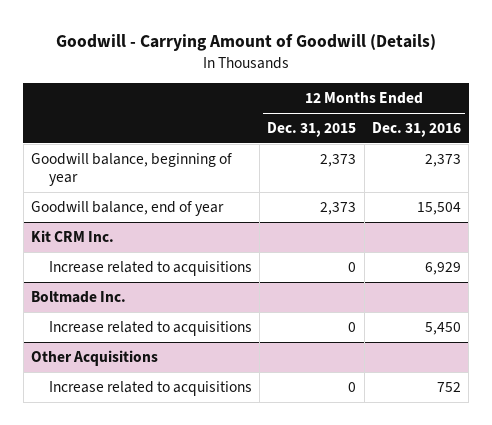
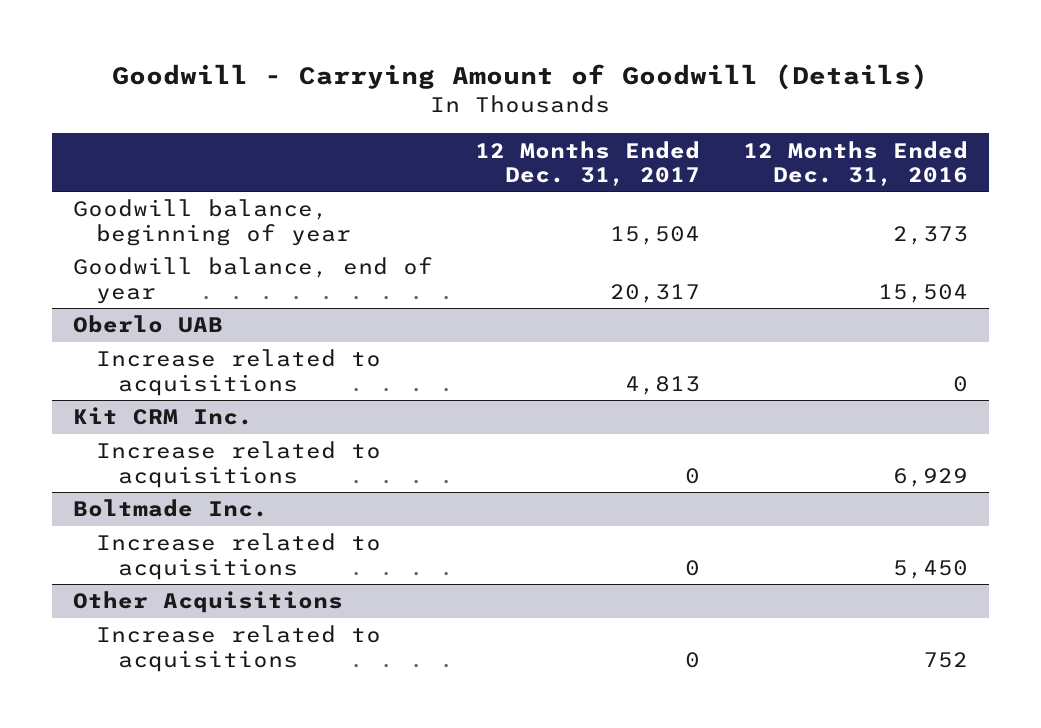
- | 12 Months Ended Dec. 31, 2015 | 12 Months Ended Dec. 31, 2016
+ | 12 Months Ended Dec. 31, 2017 | 12 Months Ended Dec. 31, 2016
+ Oberlo UAB
+ Increase related to acquisitions | 4,813 | 0

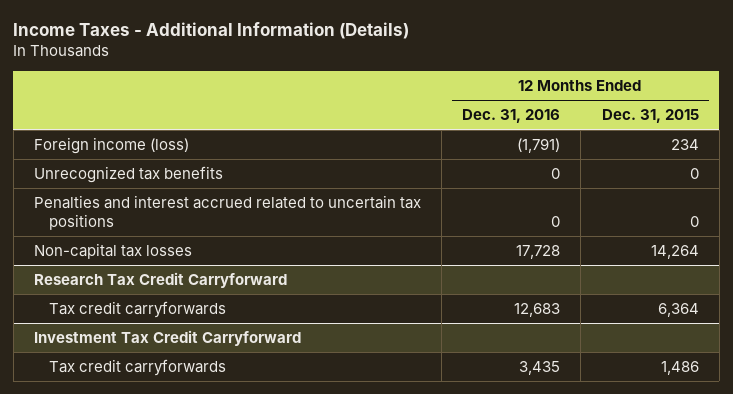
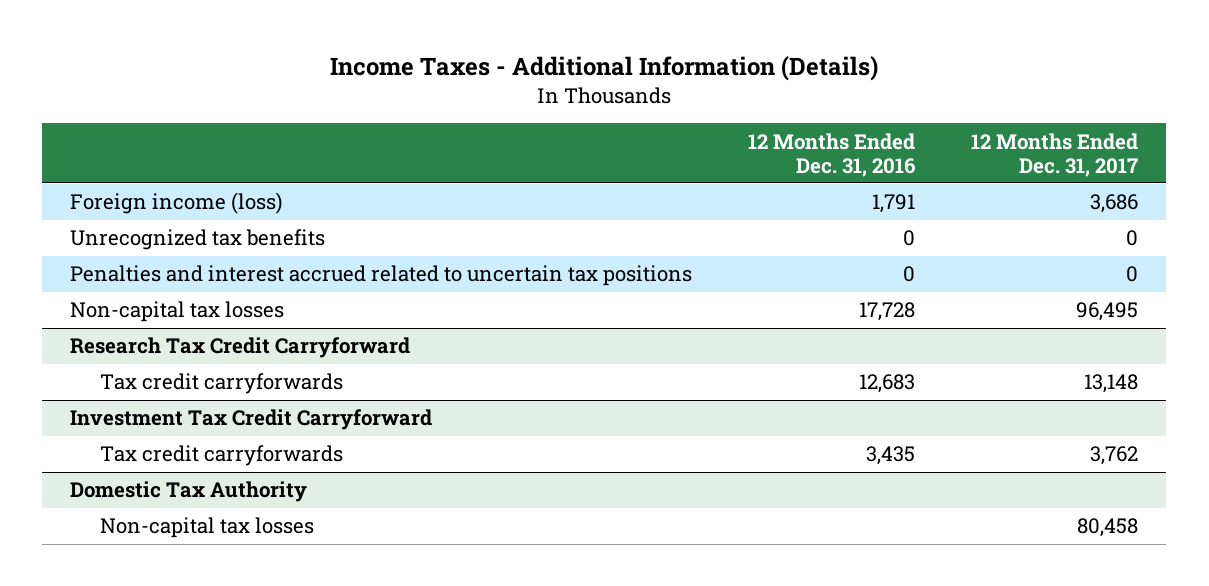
- | 12 Months Ended Dec. 31, 2016 | 12 Months Ended Dec. 31, 2015
+ | 12 Months Ended Dec. 31, 2016 | 12 Months Ended Dec. 31, 2017
- Foreign income (loss) | (1,791) | 234
+ Foreign income (loss) | 1,791 | 3,686
+ Domestic Tax Authority
+ Non-capital tax losses | | 80,458

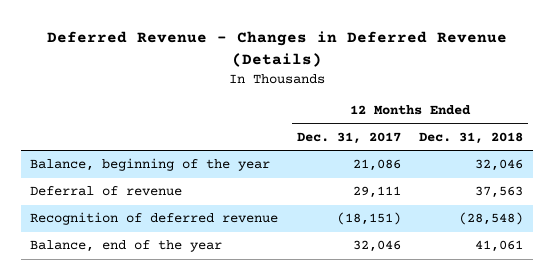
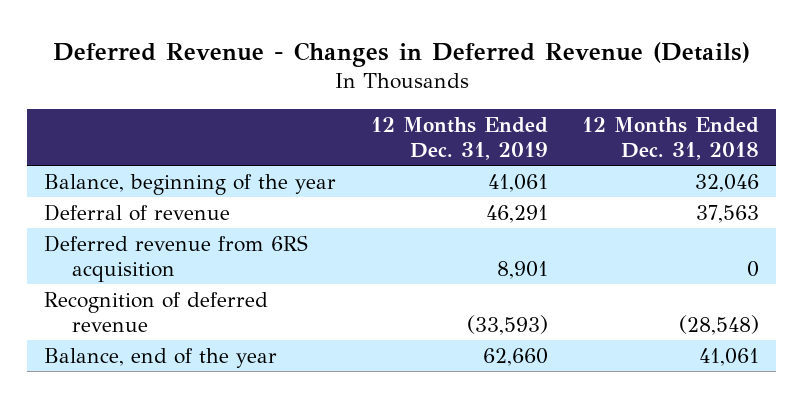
- | 12 Months Ended Dec. 31, 2017 | 12 Months Ended Dec. 31, 2018
+ | 12 Months Ended Dec. 31, 2019 | 12 Months Ended Dec. 31, 2018
+ Deferred revenue from 6RS acquisition | 8,901 | 0

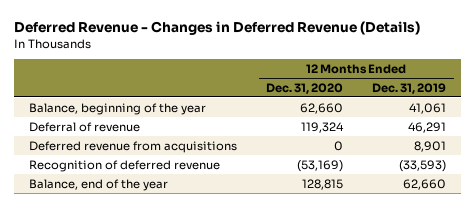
- | 12 Months Ended Dec. 31, 2019 | 12 Months Ended Dec. 31, 2018
+ | 12 Months Ended Dec. 31, 2020 | 12 Months Ended Dec. 31, 2019
- Deferred revenue from 6RS acquisition | 8,901 | 0
+ Deferred revenue from acquisitions | 0 | 8,901

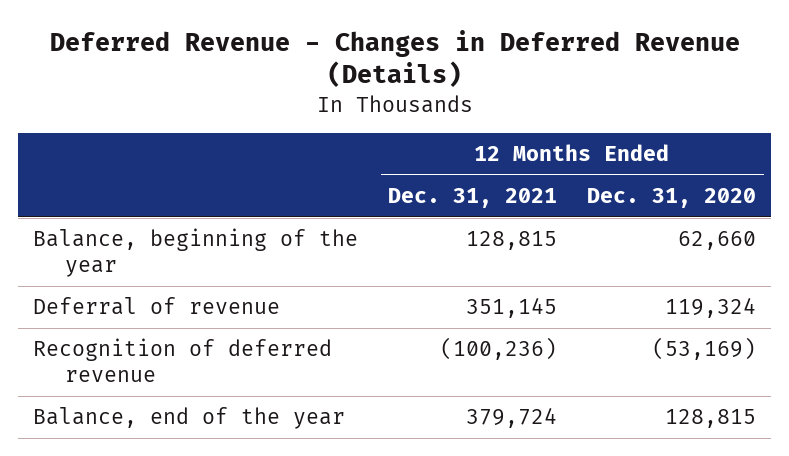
- | 12 Months Ended Dec. 31, 2020 | 12 Months Ended Dec. 31, 2019
+ | 12 Months Ended Dec. 31, 2021 | 12 Months Ended Dec. 31, 2020
- Deferred revenue from acquisitions | 0 | 8,901

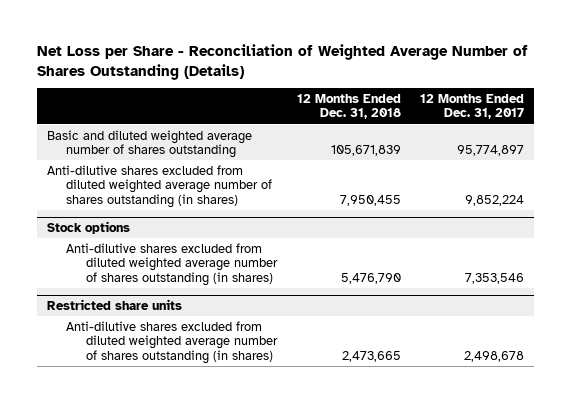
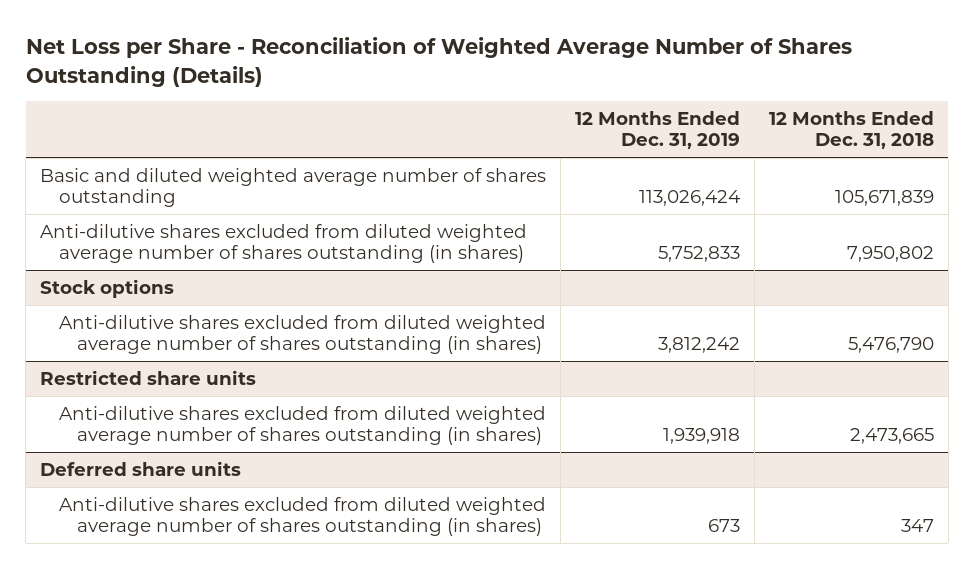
- | 12 Months Ended Dec. 31, 2018 | 12 Months Ended Dec. 31, 2017
+ | 12 Months Ended Dec. 31, 2019 | 12 Months Ended Dec. 31, 2018
- Anti-dilutive shares excluded from diluted weighted average number of shares outstanding (in shares) | 7,950,455 | 9,852,224
+ Anti-dilutive shares excluded from diluted weighted average number of shares outstanding (in shares) | 5,752,833 | 7,950,802
+ Deferred share units
+ Anti-dilutive shares excluded from diluted weighted average number of shares outstanding (in shares) | 673 | 347

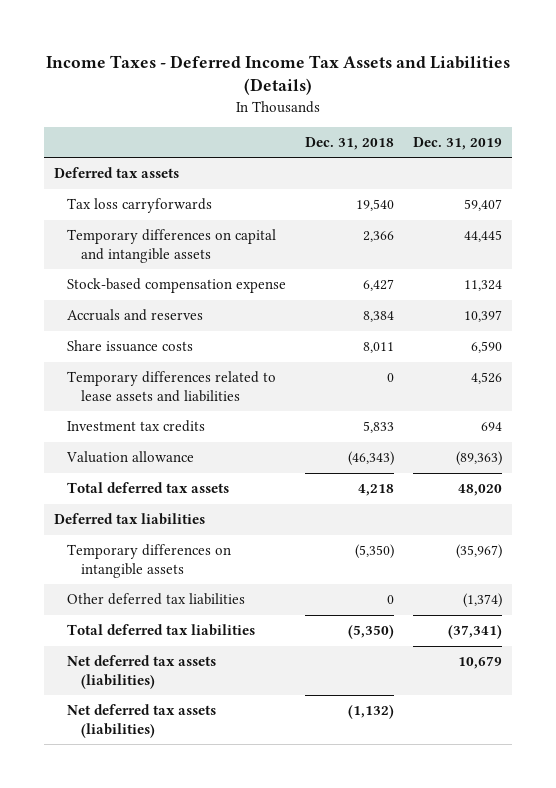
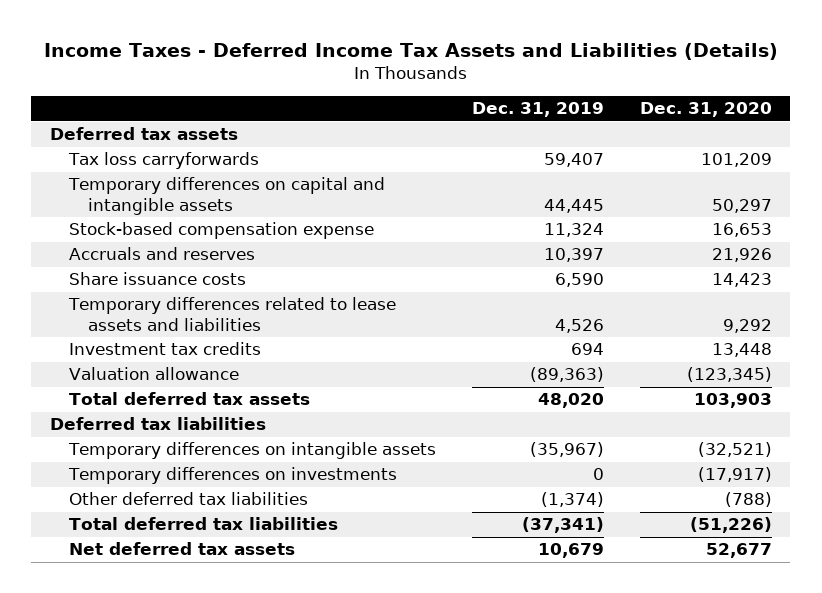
- | Dec. 31, 2018 | Dec. 31, 2019
+ | Dec. 31, 2019 | Dec. 31, 2020
+ Temporary differences on investments | 0 | (17,917)
- Net deferred tax assets (liabilities) | | 10,679
- Net deferred tax assets (liabilities) | (1,132) |
+ Net deferred tax assets | 10,679 | 52,677

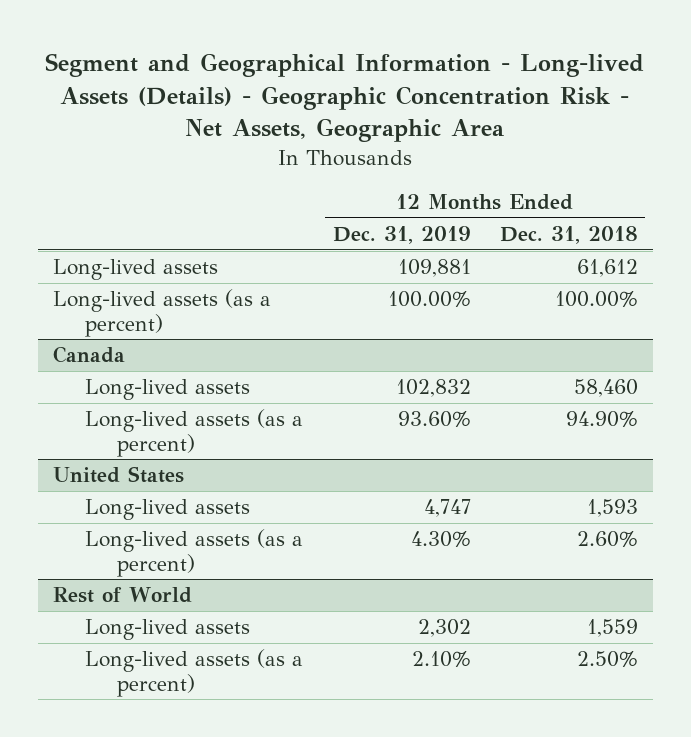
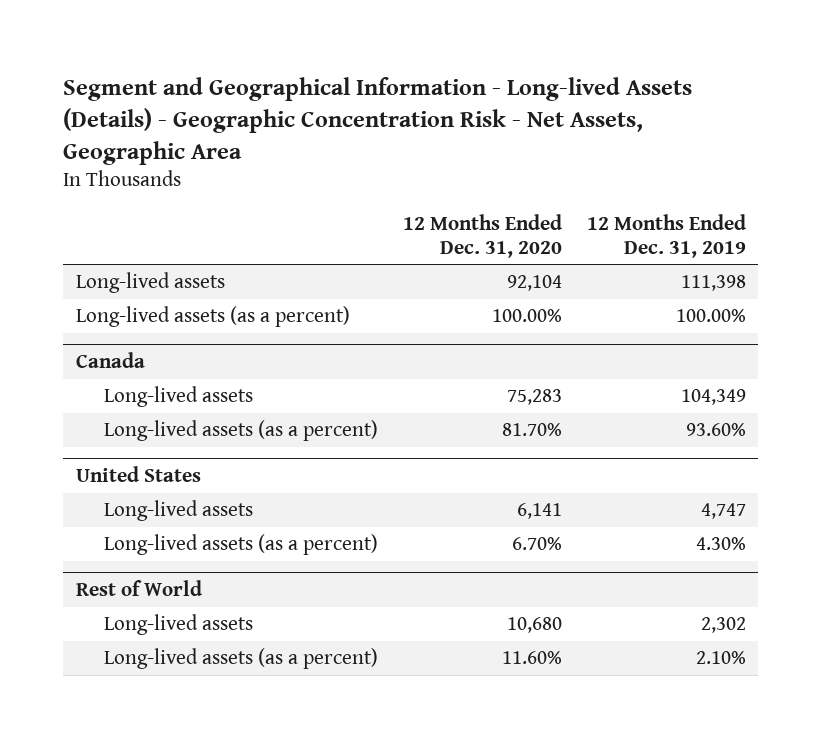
- | 12 Months Ended Dec. 31, 2019 | 12 Months Ended Dec. 31, 2018
+ | 12 Months Ended Dec. 31, 2020 | 12 Months Ended Dec. 31, 2019
- Long-lived assets | 109,881 | 61,612
+ Long-lived assets | 92,104 | 111,398
@ Canada
- Long-lived assets | 102,832 | 58,460
+ Long-lived assets | 75,283 | 104,349

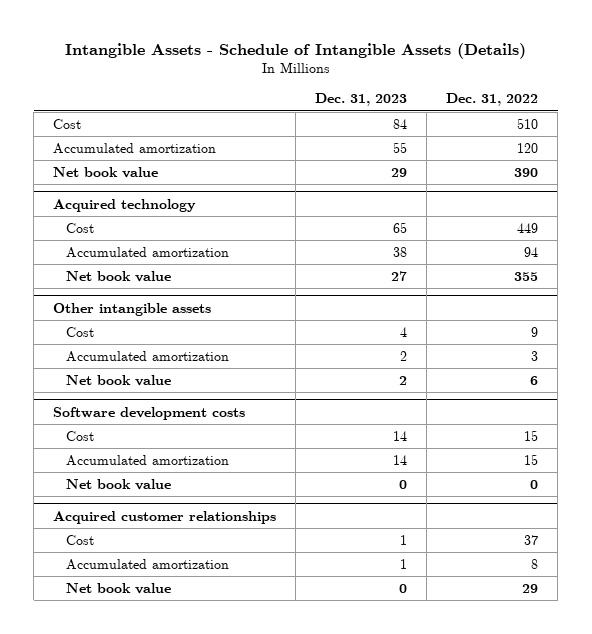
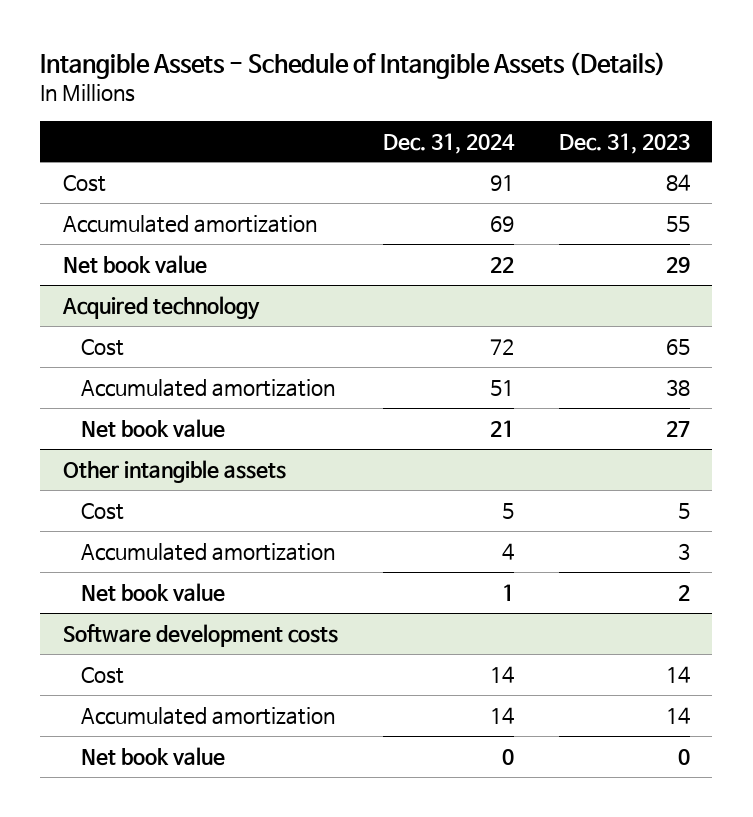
- | Dec. 31, 2023 | Dec. 31, 2022
+ | Dec. 31, 2024 | Dec. 31, 2023
@ Other intangible assets
- Cost | 4 | 9
- Accumulated amortization | 2 | 3
+ Cost | 5 | 5
+ Accumulated amortization | 4 | 3
- Acquired customer relationships
- Cost | 1 | 37
- Accumulated amortization | 1 | 8
- Net book value | 0 | 29

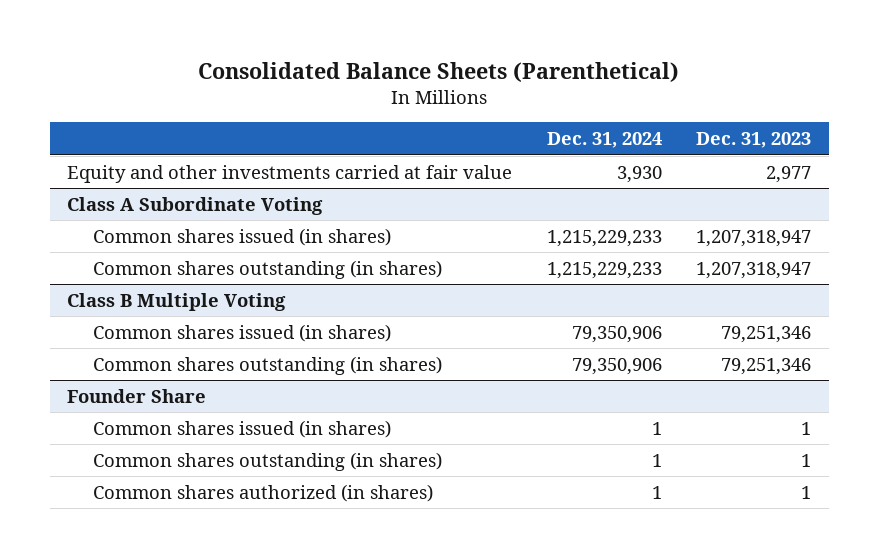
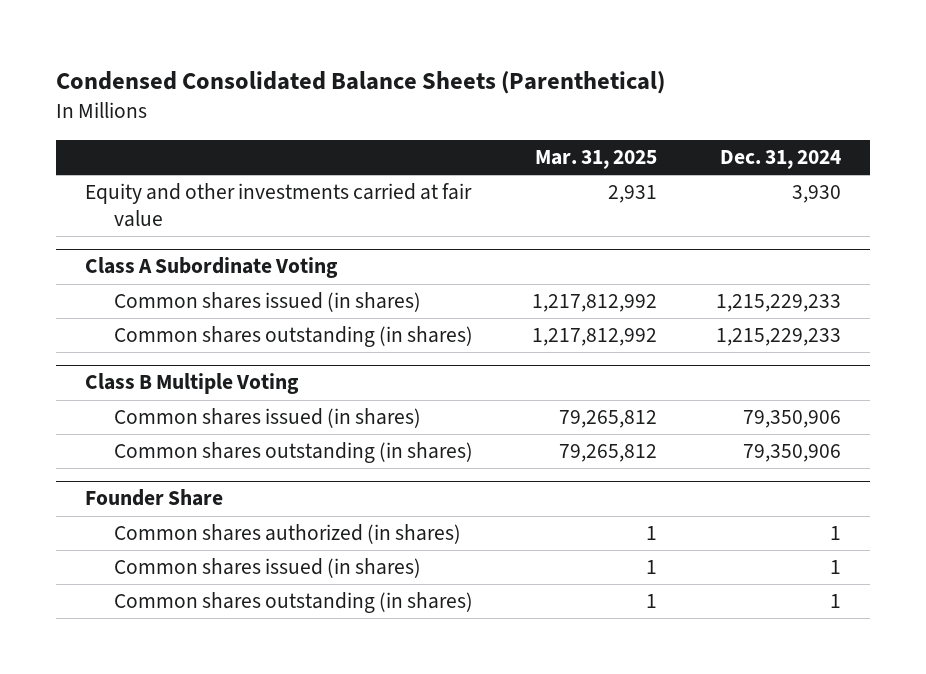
- Consolidated Balance Sheets (Parenthetical)
+ Condensed Consolidated Balance Sheets (Parenthetical)
- | Dec. 31, 2024 | Dec. 31, 2023
+ | Mar. 31, 2025 | Dec. 31, 2024
@ Founder Share
moved up: Common shares authorized (in shares) | 1 | 1

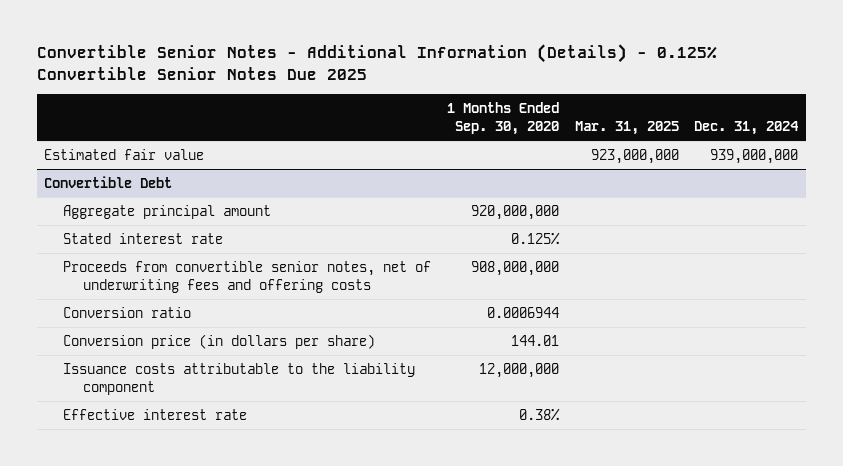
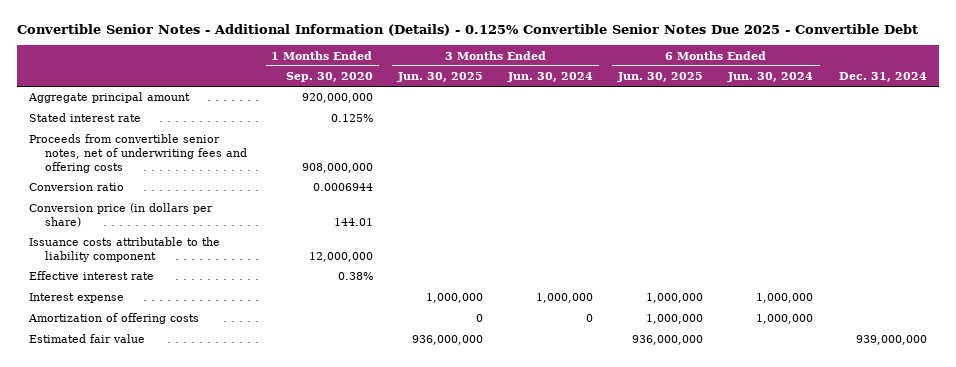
- Convertible Senior Notes - Additional Information (Details) - 0.125% Convertible Senior Notes Due 2025
+ Convertible Senior Notes - Additional Information (Details) - 0.125% Convertible Senior Notes Due 2025 - Convertible Debt
- | 1 Months Ended Sep. 30, 2020 | Mar. 31, 2025 | Dec. 31, 2024
+ | 1 Months Ended Sep. 30, 2020 | 3 Months Ended Jun. 30, 2025 | 3 Months Ended Jun. 30, 2024 | 6 Months Ended Jun. 30, 2025 | 6 Months Ended Jun. 30, 2024 | Dec. 31, 2024
- Convertible Debt
+ Interest expense | | 1,000,000 | 1,000,000 | 1,000,000 | 1,000,000 |
+ Amortization of offering costs | | 0 | 0 | 1,000,000 | 1,000,000 |
moved down: Estimated fair value | | 936,000,000 | | 936,000,000 | | 939,000,000

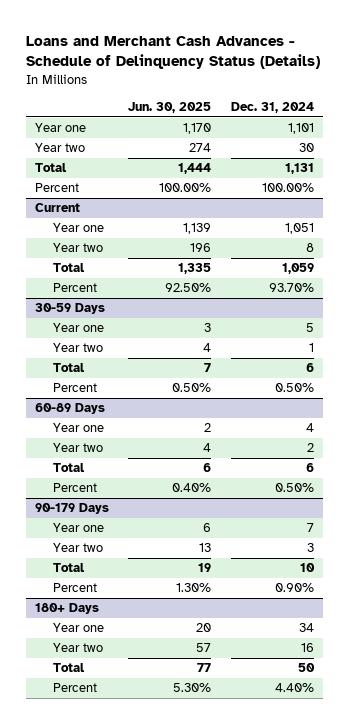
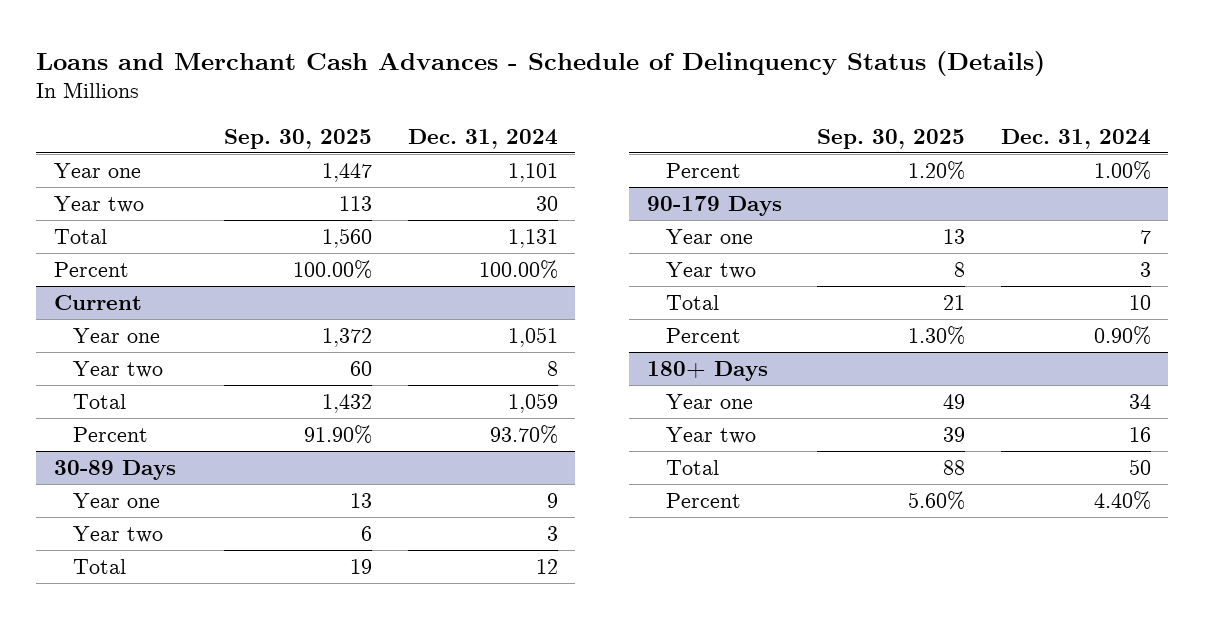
- | Jun. 30, 2025 | Dec. 31, 2024
+ | Sep. 30, 2025 | Dec. 31, 2024
- 30-59 Days
- Year one | 3 | 5
- Year two | 4 | 1
- Total | 7 | 6
- Percent | 0.50% | 0.50%
- 60-89 Days
- Year one | 2 | 4
- Year two | 4 | 2
- Total | 6 | 6
- Percent | 0.40% | 0.50%
+ 30-89 Days
+ Year one | 13 | 9
+ Year two | 6 | 3
+ Total | 19 | 12
+ Percent | 1.20% | 1.00%

